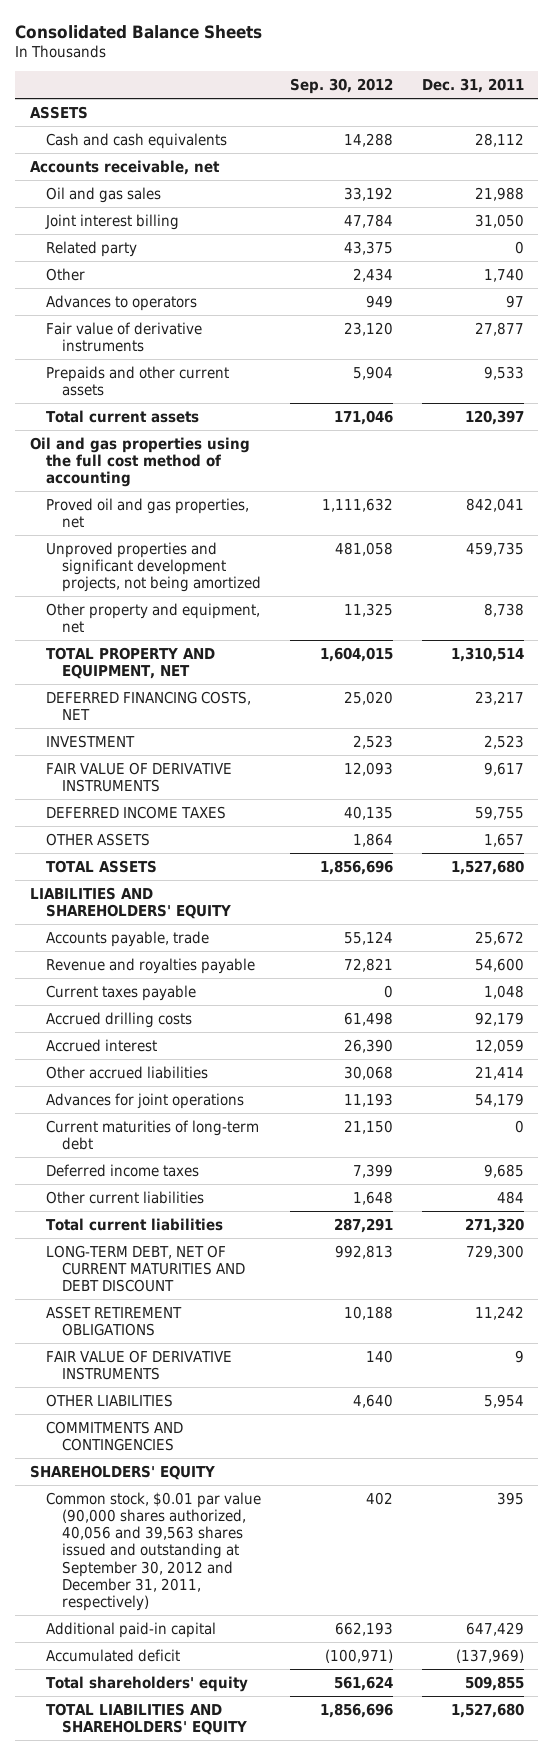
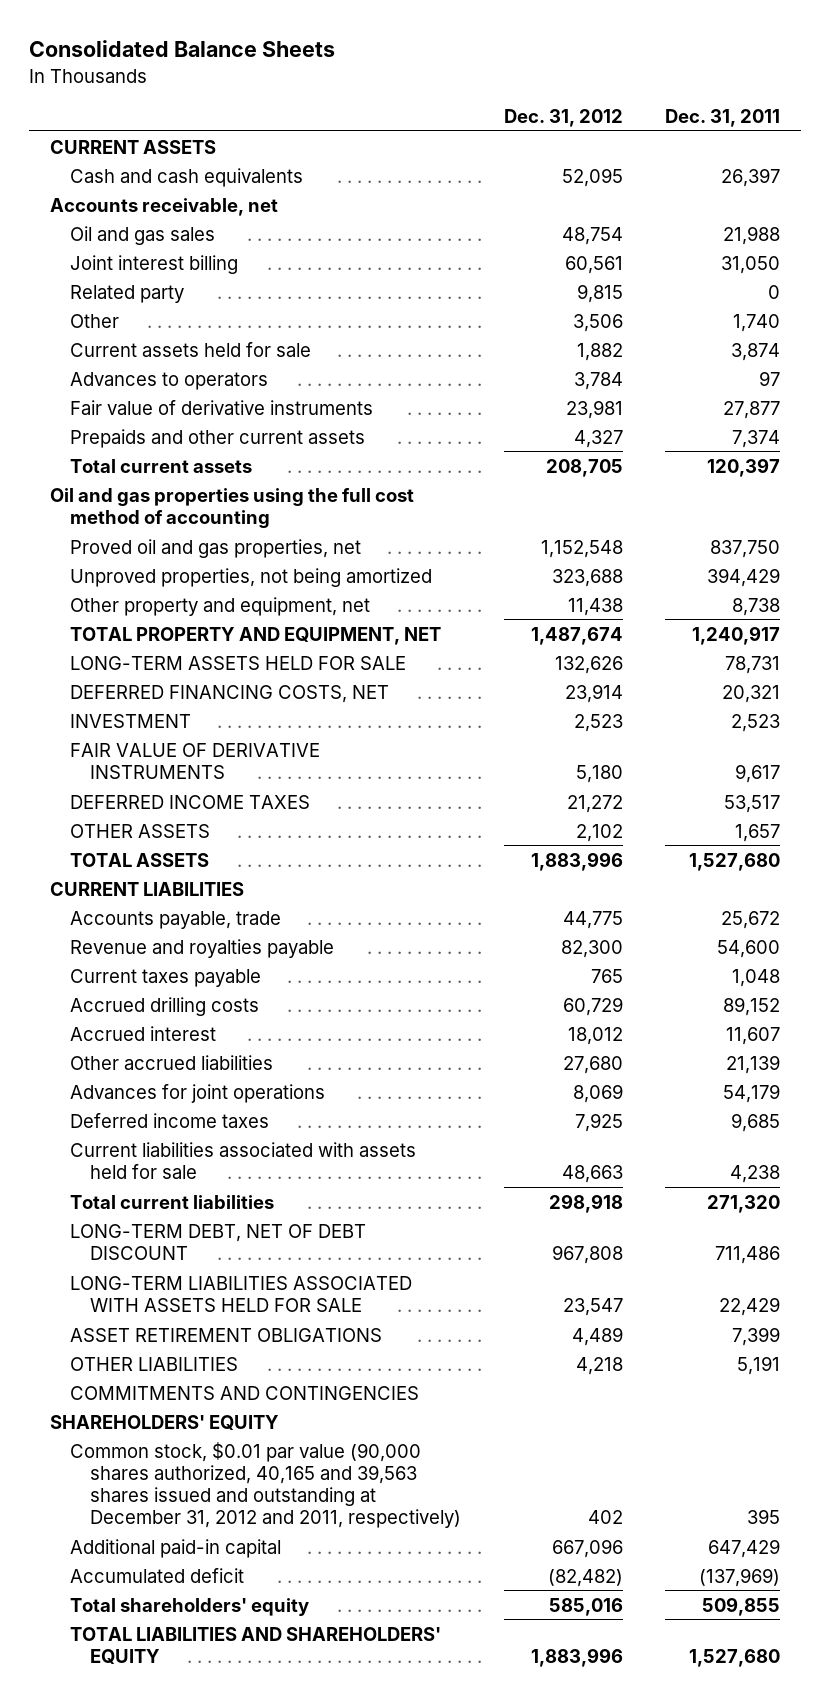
- | Sep. 30, 2012 | Dec. 31, 2011
+ | Dec. 31, 2012 | Dec. 31, 2011
- ASSETS
- Cash and cash equivalents | 14,288 | 28,112
+ CURRENT ASSETS
+ Cash and cash equivalents | 52,095 | 26,397
+ Current assets held for sale | 1,882 | 3,874
- Prepaids and other current assets | 5,904 | 9,533
+ Prepaids and other current assets | 4,327 | 7,374
- Proved oil and gas properties, net | 1,111,632 | 842,041
- Unproved properties and significant development projects, not being amortized | 481,058 | 459,735
+ Proved oil and gas properties, net | 1,152,548 | 837,750
+ Unproved properties, not being amortized | 323,688 | 394,429
- TOTAL PROPERTY AND EQUIPMENT, NET | 1,604,015 | 1,310,514
- DEFERRED FINANCING COSTS, NET | 25,020 | 23,217
+ TOTAL PROPERTY AND EQUIPMENT, NET | 1,487,674 | 1,240,917
+ LONG-TERM ASSETS HELD FOR SALE | 132,626 | 78,731
+ DEFERRED FINANCING COSTS, NET | 23,914 | 20,321
- DEFERRED INCOME TAXES | 40,135 | 59,755
+ DEFERRED INCOME TAXES | 21,272 | 53,517
- LIABILITIES AND SHAREHOLDERS' EQUITY
+ CURRENT LIABILITIES
- Accrued drilling costs | 61,498 | 92,179
- Accrued interest | 26,390 | 12,059
- Other accrued liabilities | 30,068 | 21,414
+ Accrued drilling costs | 60,729 | 89,152
+ Accrued interest | 18,012 | 11,607
+ Other accrued liabilities | 27,680 | 21,139
- Current maturities of long-term debt | 21,150 | 0
- Other current liabilities | 1,648 | 484
+ Current liabilities associated with assets held for sale | 48,663 | 4,238
- LONG-TERM DEBT, NET OF CURRENT MATURITIES AND DEBT DISCOUNT | 992,813 | 729,300
- ASSET RETIREMENT OBLIGATIONS | 10,188 | 11,242
- FAIR VALUE OF DERIVATIVE INSTRUMENTS | 140 | 9
- OTHER LIABILITIES | 4,640 | 5,954
+ LONG-TERM DEBT, NET OF DEBT DISCOUNT | 967,808 | 711,486
+ LONG-TERM LIABILITIES ASSOCIATED WITH ASSETS HELD FOR SALE | 23,547 | 22,429
+ ASSET RETIREMENT OBLIGATIONS | 4,489 | 7,399
+ OTHER LIABILITIES | 4,218 | 5,191
- Common stock, $0.01 par value (90,000 shares authorized, 40,056 and 39,563 shares issued and outstanding at September 30, 2012 and December 31, 2011, respectively) | 402 | 395
+ Common stock, $0.01 par value (90,000 shares authorized, 40,165 and 39,563 shares issued and outstanding at December 31, 2012 and 2011, respectively) | 402 | 395

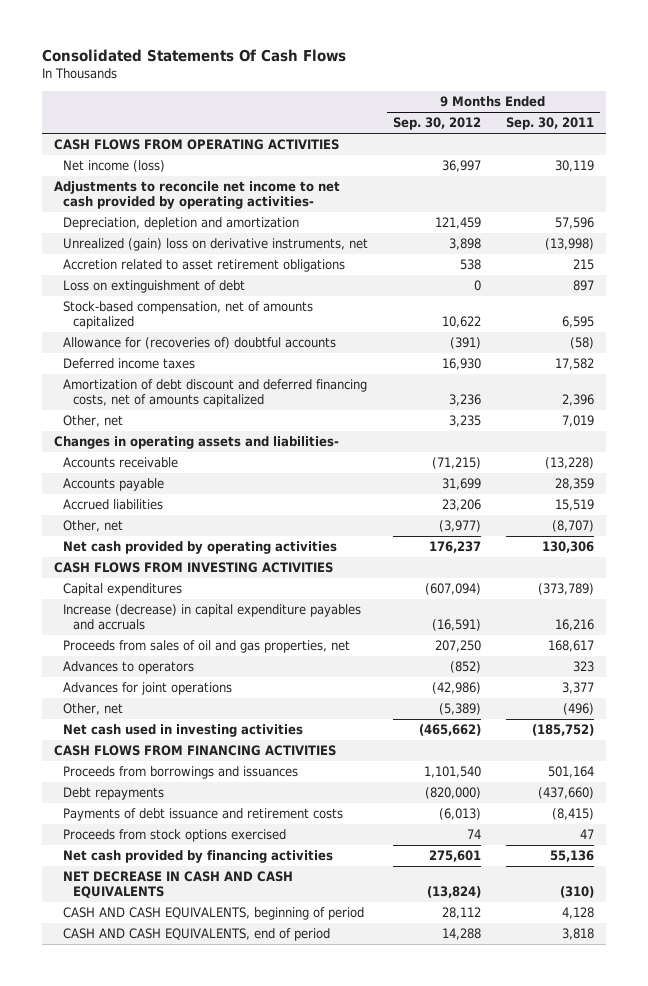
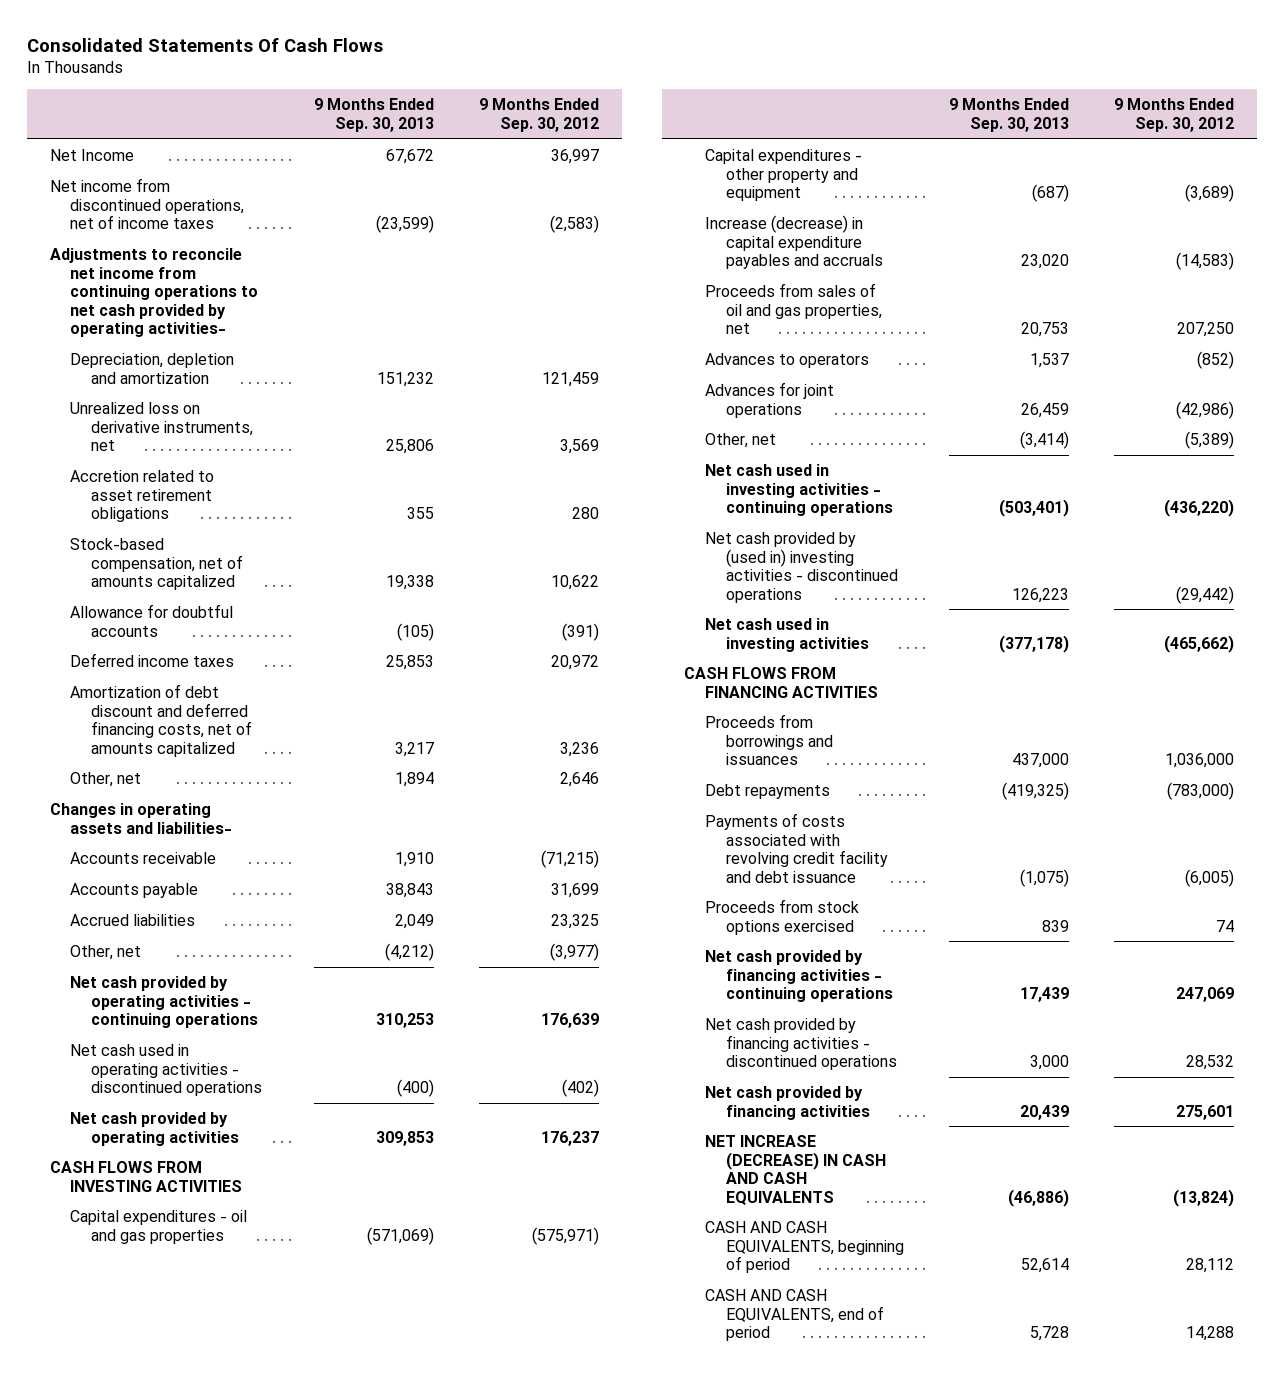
- | 9 Months Ended Sep. 30, 2012 | 9 Months Ended Sep. 30, 2011
+ | 9 Months Ended Sep. 30, 2013 | 9 Months Ended Sep. 30, 2012
- CASH FLOWS FROM OPERATING ACTIVITIES
- Net income (loss) | 36,997 | 30,119
- Adjustments to reconcile net income to net cash provided by operating activities-
+ Net Income | 67,672 | 36,997
+ Net income from discontinued operations, net of income taxes | (23,599) | (2,583)
+ Adjustments to reconcile net income from continuing operations to net cash provided by operating activities-
- Unrealized (gain) loss on derivative instruments, net | 3,898 | (13,998)
- Accretion related to asset retirement obligations | 538 | 215
- Loss on extinguishment of debt | 0 | 897
+ Unrealized loss on derivative instruments, net | 25,806 | 3,569
+ Accretion related to asset retirement obligations | 355 | 280
- Allowance for (recoveries of) doubtful accounts | (391) | (58)
- Deferred income taxes | 16,930 | 17,582
+ Allowance for doubtful accounts | (105) | (391)
+ Deferred income taxes | 25,853 | 20,972
- Other, net | 3,235 | 7,019
+ Other, net | 1,894 | 2,646
- Accrued liabilities | 23,206 | 15,519
+ Accrued liabilities | 2,049 | 23,325
+ Net cash provided by operating activities - continuing operations | 310,253 | 176,639
+ Net cash used in operating activities - discontinued operations | (400) | (402)
- Capital expenditures | (607,094) | (373,789)
- Increase (decrease) in capital expenditure payables and accruals | (16,591) | 16,216
+ Capital expenditures - oil and gas properties | (571,069) | (575,971)
+ Capital expenditures - other property and equipment | (687) | (3,689)
+ Increase (decrease) in capital expenditure payables and accruals | 23,020 | (14,583)
+ Net cash used in investing activities - continuing operations | (503,401) | (436,220)
+ Net cash provided by (used in) investing activities - discontinued operations | 126,223 | (29,442)
- Proceeds from borrowings and issuances | 1,101,540 | 501,164
- Debt repayments | (820,000) | (437,660)
- Payments of debt issuance and retirement costs | (6,013) | (8,415)
+ Proceeds from borrowings and issuances | 437,000 | 1,036,000
+ Debt repayments | (419,325) | (783,000)
+ Payments of costs associated with revolving credit facility and debt issuance | (1,075) | (6,005)
+ Net cash provided by financing activities - continuing operations | 17,439 | 247,069
+ Net cash provided by financing activities - discontinued operations | 3,000 | 28,532
- NET DECREASE IN CASH AND CASH EQUIVALENTS | (13,824) | (310)
+ NET INCREASE (DECREASE) IN CASH AND CASH EQUIVALENTS | (46,886) | (13,824)

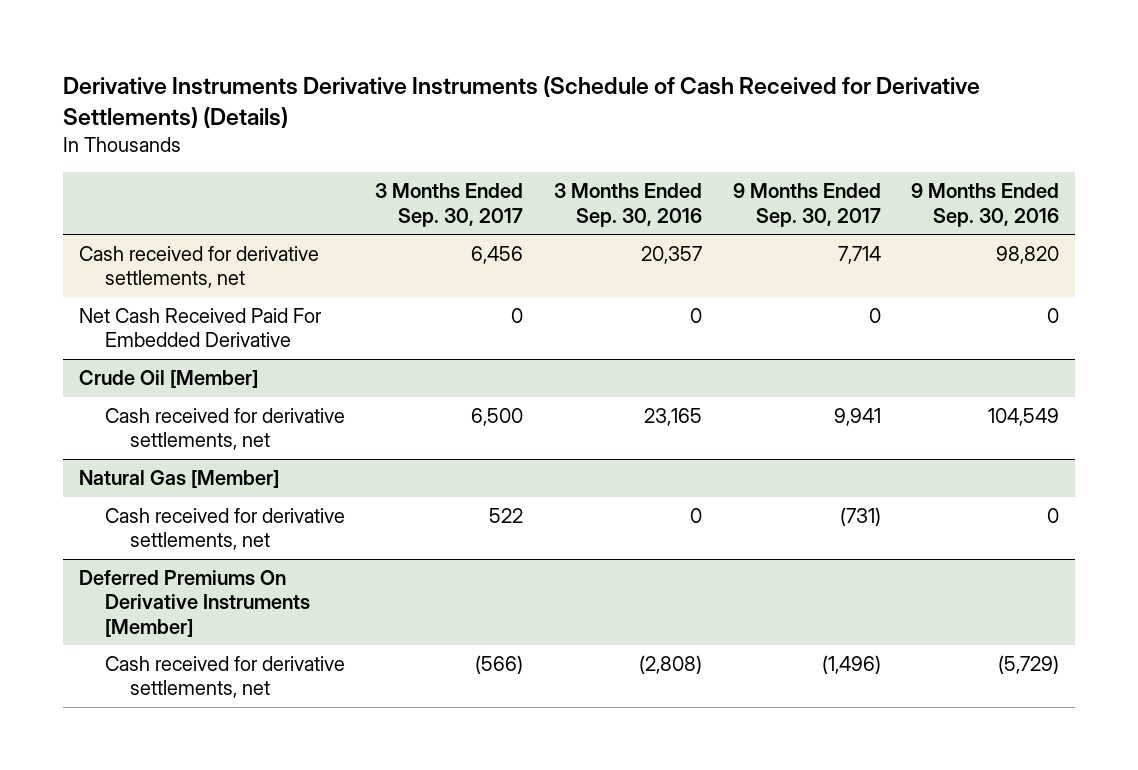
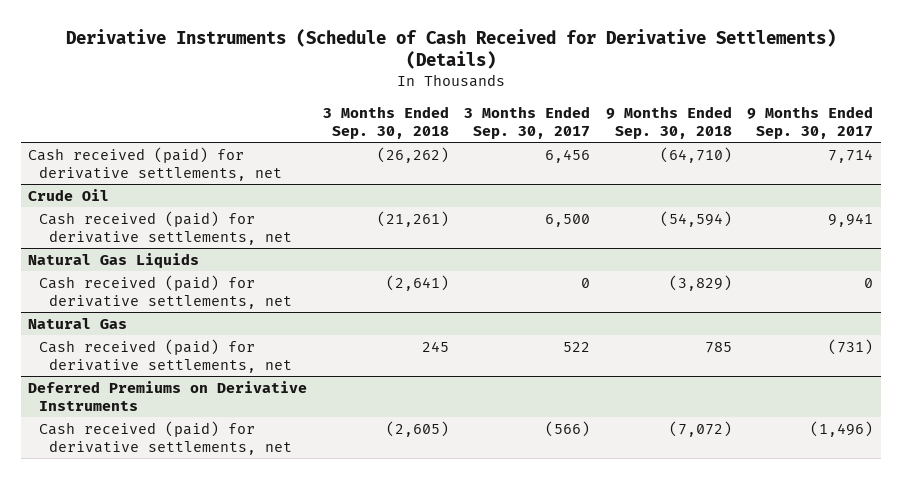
- Derivative Instruments Derivative Instruments (Schedule of Cash Received for Derivative Settlements) (Details)
+ Derivative Instruments (Schedule of Cash Received for Derivative Settlements) (Details)
- | 3 Months Ended Sep. 30, 2017 | 3 Months Ended Sep. 30, 2016 | 9 Months Ended Sep. 30, 2017 | 9 Months Ended Sep. 30, 2016
+ | 3 Months Ended Sep. 30, 2018 | 3 Months Ended Sep. 30, 2017 | 9 Months Ended Sep. 30, 2018 | 9 Months Ended Sep. 30, 2017
- Cash received for derivative settlements, net | 6,456 | 20,357 | 7,714 | 98,820
- Net Cash Received Paid For Embedded Derivative | 0 | 0 | 0 | 0
- Crude Oil [Member]
- Cash received for derivative settlements, net | 6,500 | 23,165 | 9,941 | 104,549
- Natural Gas [Member]
- Cash received for derivative settlements, net | 522 | 0 | (731) | 0
- Deferred Premiums On Derivative Instruments [Member]
- Cash received for derivative settlements, net | (566) | (2,808) | (1,496) | (5,729)
+ Cash received (paid) for derivative settlements, net | (26,262) | 6,456 | (64,710) | 7,714
+ Crude Oil
+ Cash received (paid) for derivative settlements, net | (21,261) | 6,500 | (54,594) | 9,941
+ Natural Gas Liquids
+ Cash received (paid) for derivative settlements, net | (2,641) | 0 | (3,829) | 0
+ Natural Gas
+ Cash received (paid) for derivative settlements, net | 245 | 522 | 785 | (731)
+ Deferred Premiums on Derivative Instruments
+ Cash received (paid) for derivative settlements, net | (2,605) | (566) | (7,072) | (1,496)

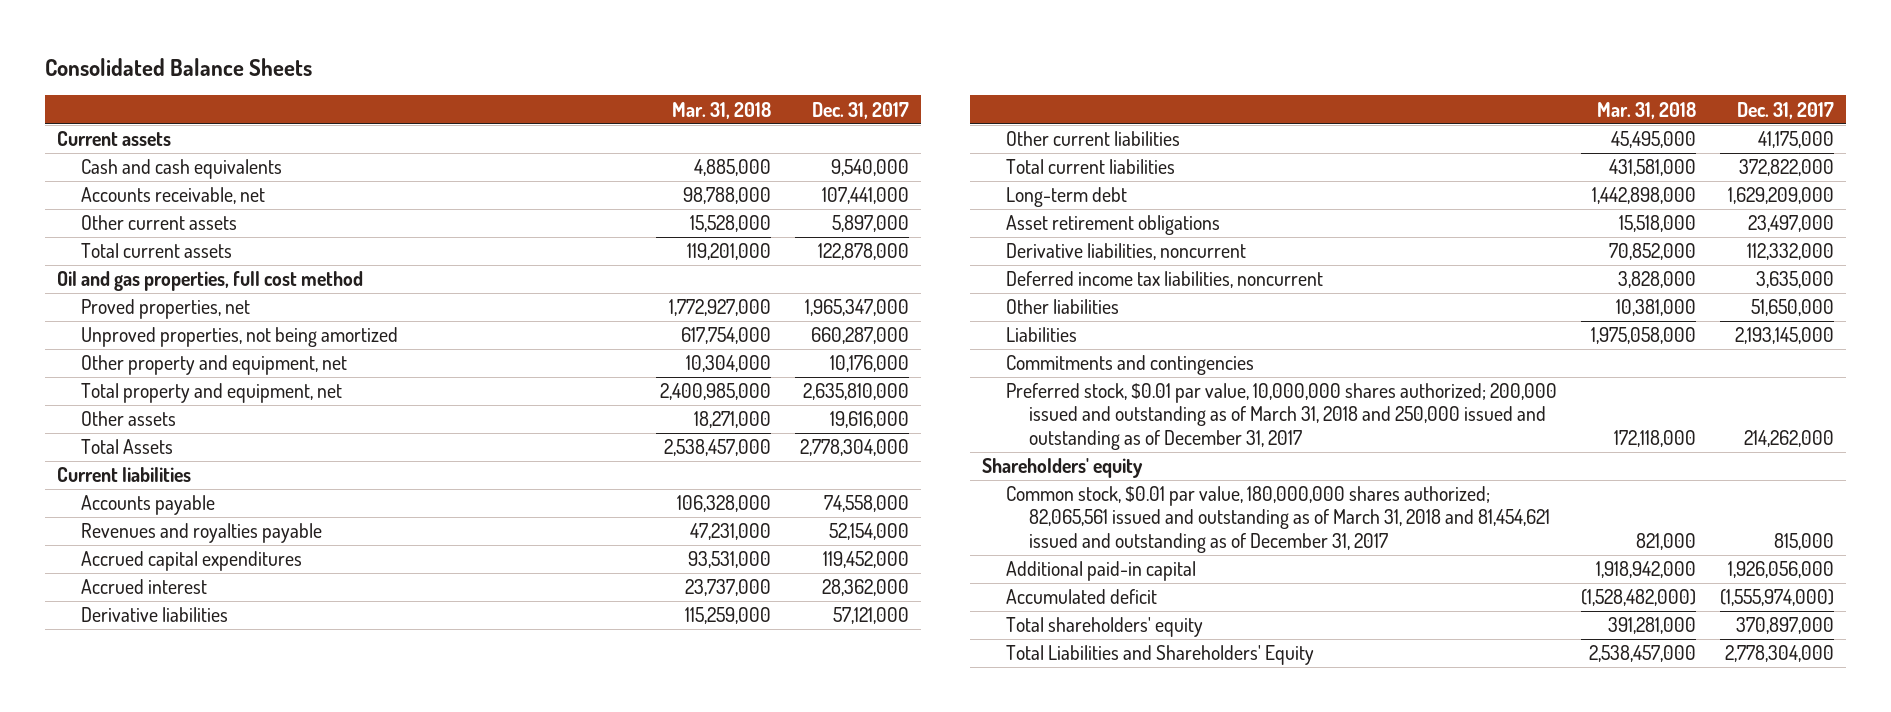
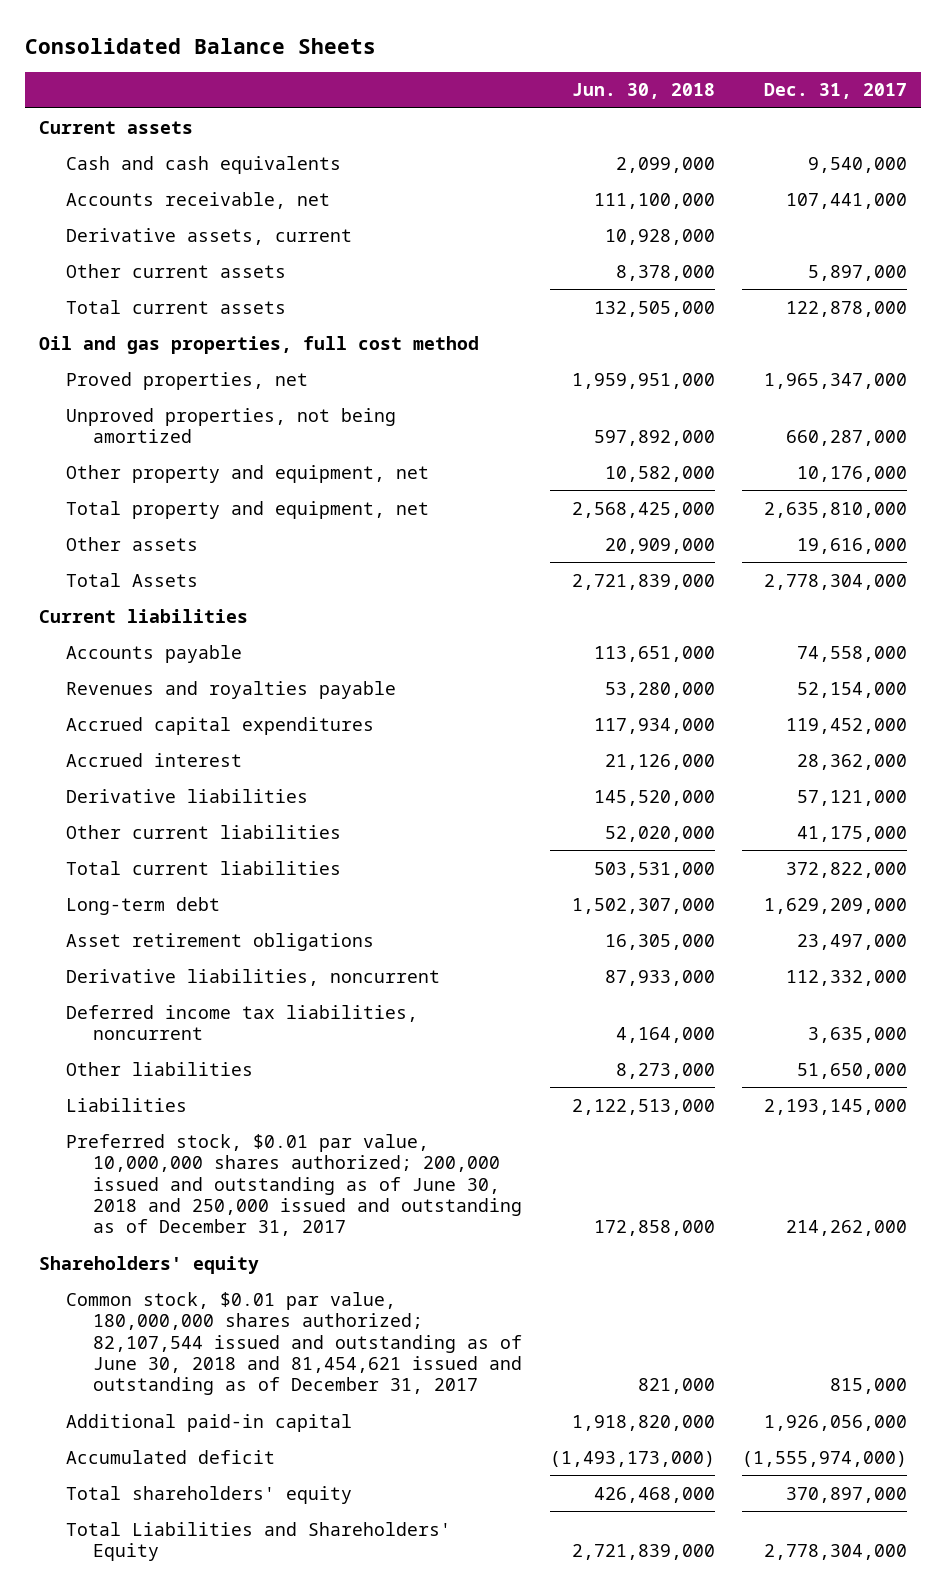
- | Mar. 31, 2018 | Dec. 31, 2017
+ | Jun. 30, 2018 | Dec. 31, 2017
+ Derivative assets, current | 10,928,000 |
- Commitments and contingencies
- Preferred stock, $0.01 par value, 10,000,000 shares authorized; 200,000 issued and outstanding as of March 31, 2018 and 250,000 issued and outstanding as of December 31, 2017 | 172,118,000 | 214,262,000
+ Preferred stock, $0.01 par value, 10,000,000 shares authorized; 200,000 issued and outstanding as of June 30, 2018 and 250,000 issued and outstanding as of December 31, 2017 | 172,858,000 | 214,262,000
- Common stock, $0.01 par value, 180,000,000 shares authorized; 82,065,561 issued and outstanding as of March 31, 2018 and 81,454,621 issued and outstanding as of December 31, 2017 | 821,000 | 815,000
+ Common stock, $0.01 par value, 180,000,000 shares authorized; 82,107,544 issued and outstanding as of June 30, 2018 and 81,454,621 issued and outstanding as of December 31, 2017 | 821,000 | 815,000

